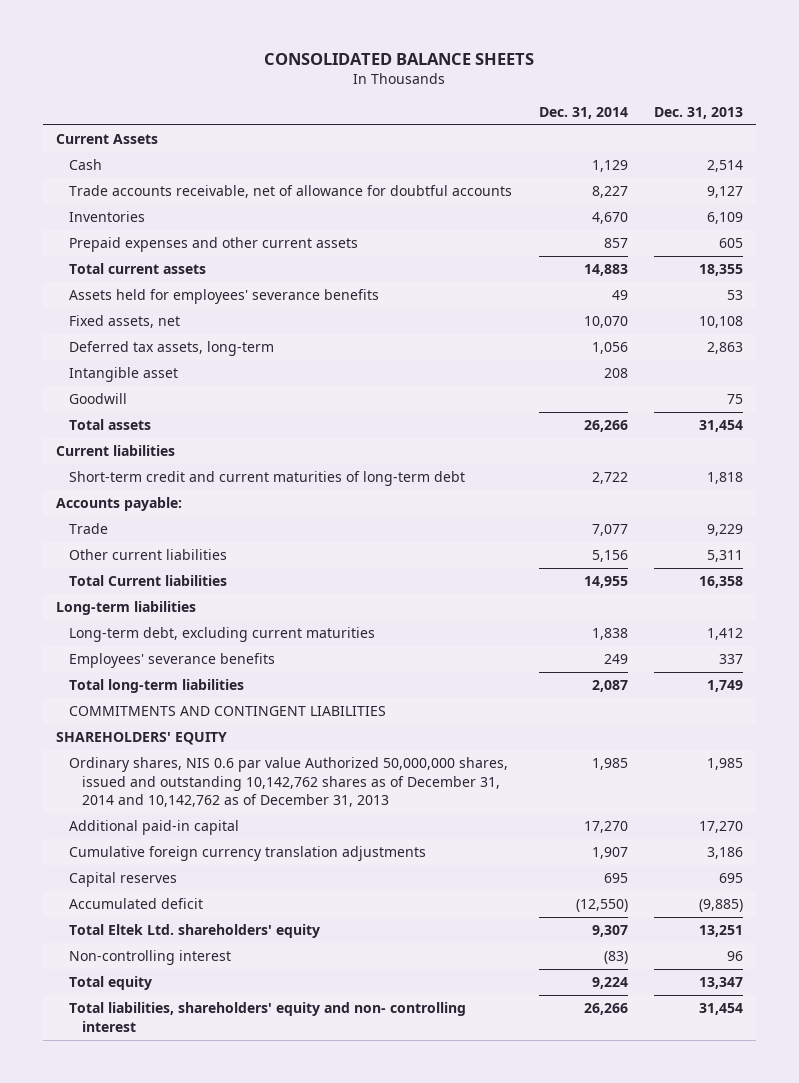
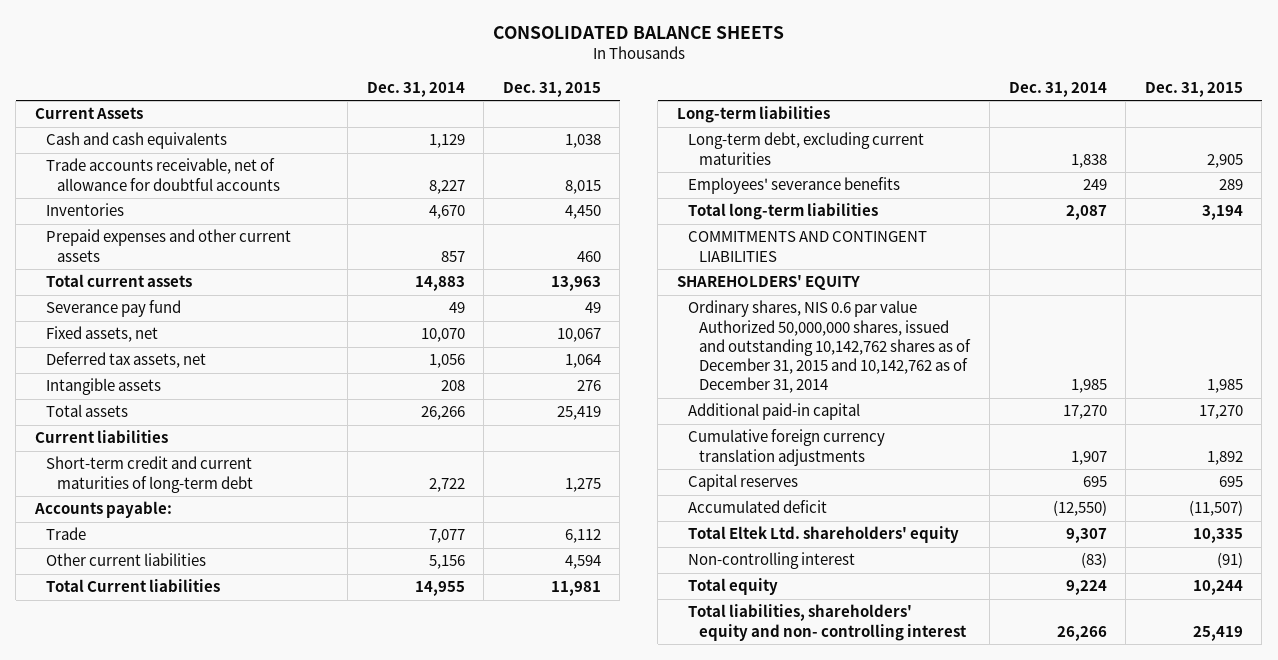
- | Dec. 31, 2014 | Dec. 31, 2013
+ | Dec. 31, 2014 | Dec. 31, 2015
- Cash | 1,129 | 2,514
+ Cash and cash equivalents | 1,129 | 1,038
- Assets held for employees' severance benefits | 49 | 53
+ Severance pay fund | 49 | 49
- Deferred tax assets, long-term | 1,056 | 2,863
- Intangible asset | 208 |
- Goodwill | | 75
+ Deferred tax assets, net | 1,056 | 1,064
+ Intangible assets | 208 | 276
- Ordinary shares, NIS 0.6 par value Authorized 50,000,000 shares, issued and outstanding 10,142,762 shares as of December 31, 2014 and 10,142,762 as of December 31, 2013 | 1,985 | 1,985
+ Ordinary shares, NIS 0.6 par value Authorized 50,000,000 shares, issued and outstanding 10,142,762 shares as of December 31, 2015 and 10,142,762 as of December 31, 2014 | 1,985 | 1,985

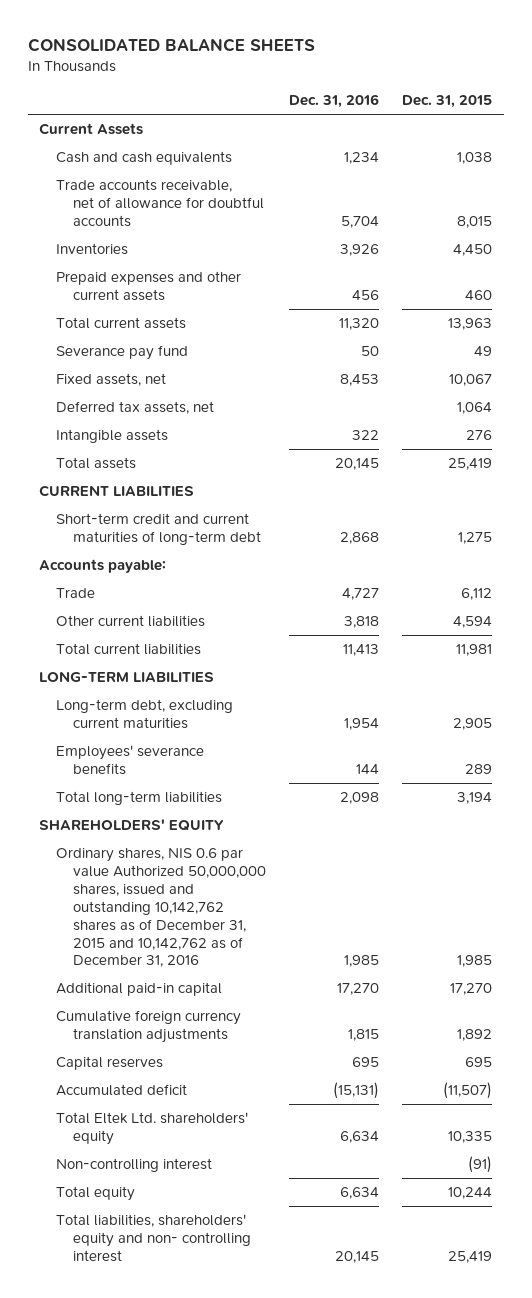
- | Dec. 31, 2014 | Dec. 31, 2015
+ | Dec. 31, 2016 | Dec. 31, 2015
- Current liabilities
+ CURRENT LIABILITIES
- Total Current liabilities | 14,955 | 11,981
- Long-term liabilities
+ Total current liabilities | 11,413 | 11,981
+ LONG-TERM LIABILITIES
- COMMITMENTS AND CONTINGENT LIABILITIES
- Ordinary shares, NIS 0.6 par value Authorized 50,000,000 shares, issued and outstanding 10,142,762 shares as of December 31, 2015 and 10,142,762 as of December 31, 2014 | 1,985 | 1,985
+ Ordinary shares, NIS 0.6 par value Authorized 50,000,000 shares, issued and outstanding 10,142,762 shares as of December 31, 2015 and 10,142,762 as of December 31, 2016 | 1,985 | 1,985

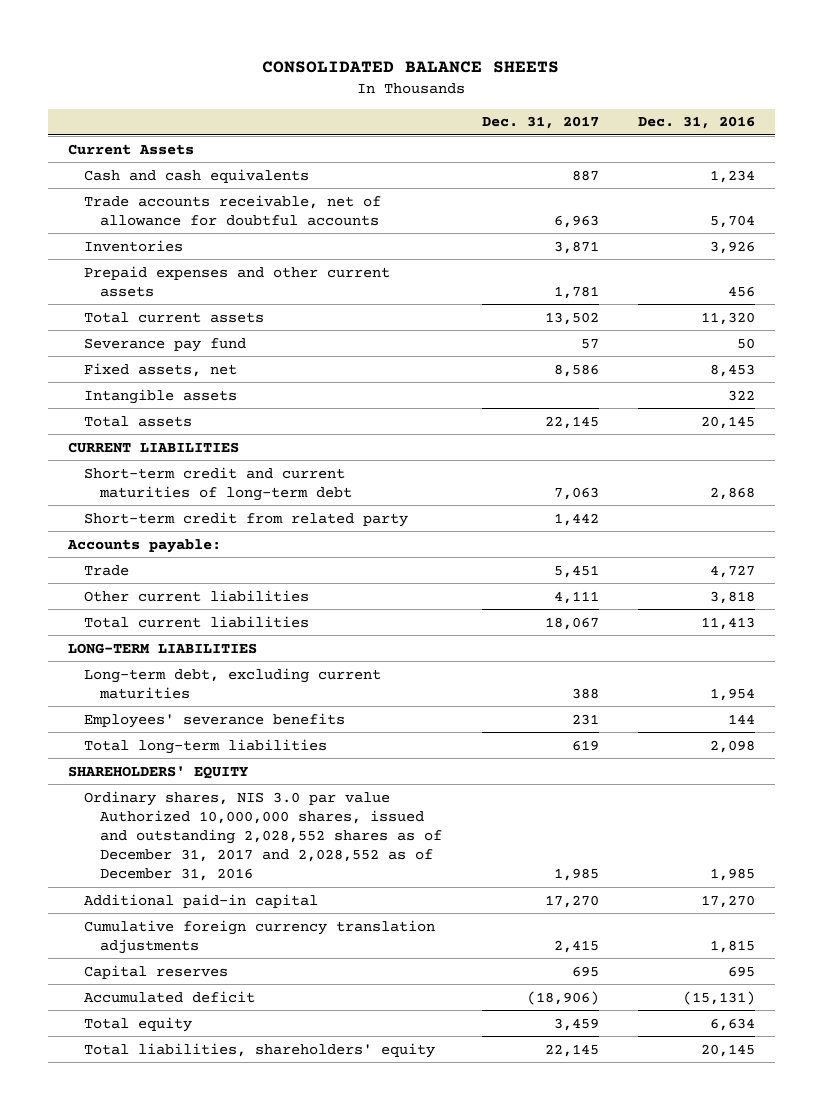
- | Dec. 31, 2016 | Dec. 31, 2015
+ | Dec. 31, 2017 | Dec. 31, 2016
- Deferred tax assets, net | | 1,064
+ Short-term credit from related party | 1,442 |
- Ordinary shares, NIS 0.6 par value Authorized 50,000,000 shares, issued and outstanding 10,142,762 shares as of December 31, 2015 and 10,142,762 as of December 31, 2016 | 1,985 | 1,985
+ Ordinary shares, NIS 3.0 par value Authorized 10,000,000 shares, issued and outstanding 2,028,552 shares as of December 31, 2017 and 2,028,552 as of December 31, 2016 | 1,985 | 1,985
- Total Eltek Ltd. shareholders' equity | 6,634 | 10,335
- Non-controlling interest | | (91)
- Total liabilities, shareholders' equity and non- controlling interest | 20,145 | 25,419
+ Total liabilities, shareholders' equity | 22,145 | 20,145

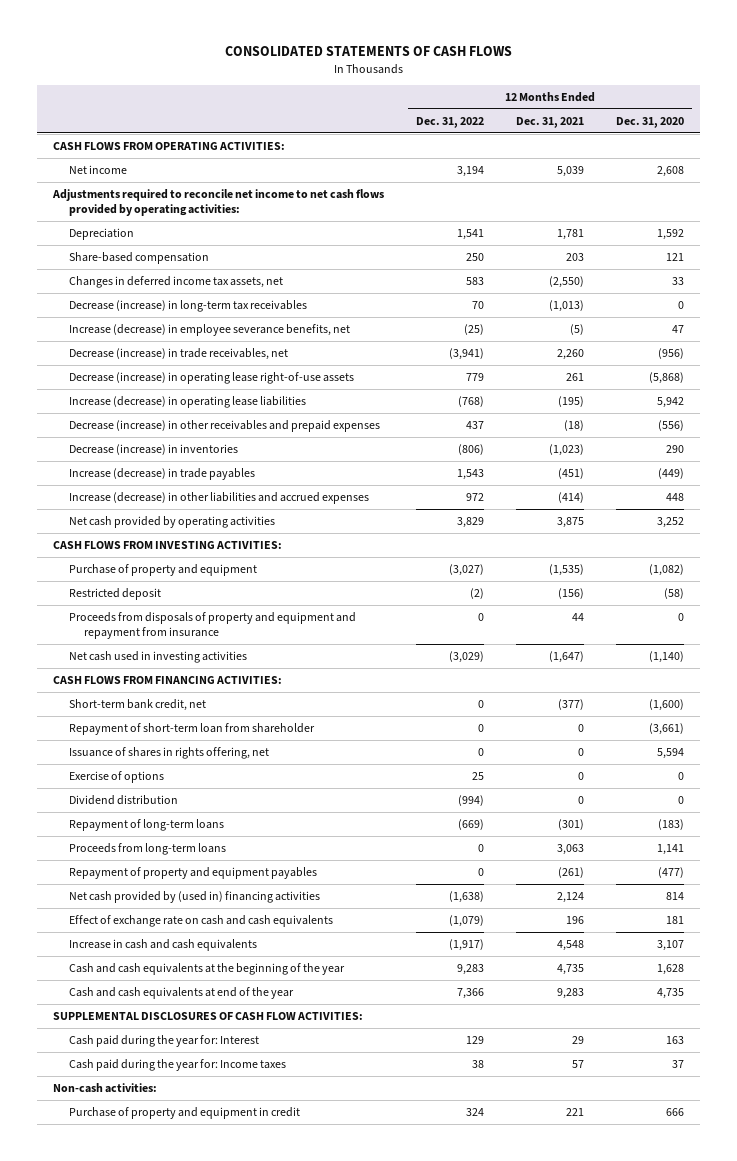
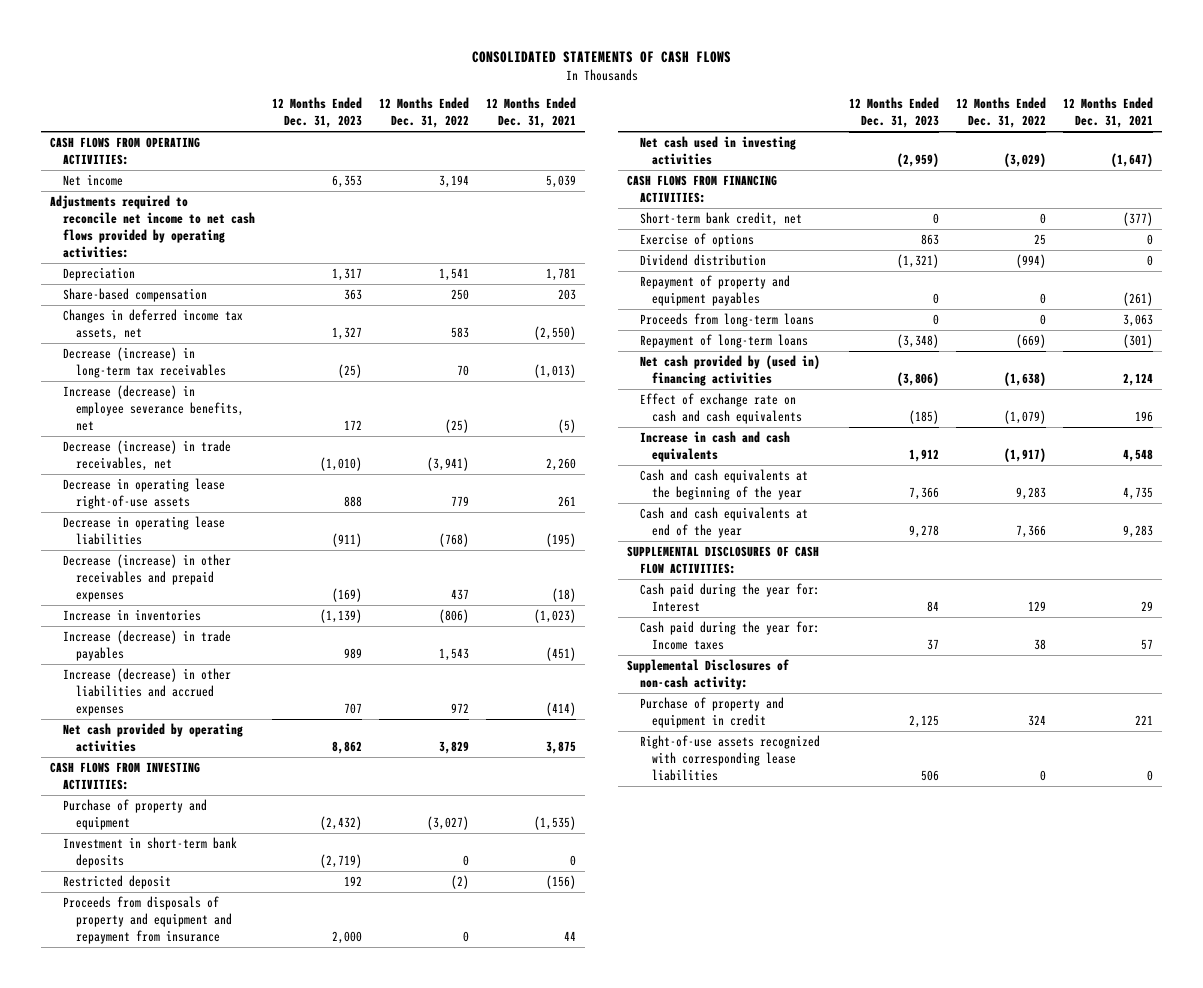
- | 12 Months Ended Dec. 31, 2022 | 12 Months Ended Dec. 31, 2021 | 12 Months Ended Dec. 31, 2020
+ | 12 Months Ended Dec. 31, 2023 | 12 Months Ended Dec. 31, 2022 | 12 Months Ended Dec. 31, 2021
- Decrease (increase) in operating lease right-of-use assets | 779 | 261 | (5,868)
- Increase (decrease) in operating lease liabilities | (768) | (195) | 5,942
+ Decrease in operating lease right-of-use assets | 888 | 779 | 261
+ Decrease in operating lease liabilities | (911) | (768) | (195)
- Decrease (increase) in inventories | (806) | (1,023) | 290
+ Increase in inventories | (1,139) | (806) | (1,023)
+ Investment in short-term bank deposits | (2,719) | 0 | 0
- Repayment of short-term loan from shareholder | 0 | 0 | (3,661)
- Issuance of shares in rights offering, net | 0 | 0 | 5,594
moved down: Proceeds from long-term loans | 0 | 0 | 3,063
moved down: Repayment of long-term loans | (3,348) | (669) | (301)
- Non-cash activities:
+ Supplemental Disclosures of non-cash activity:
+ Right-of-use assets recognized with corresponding lease liabilities | 506 | 0 | 0

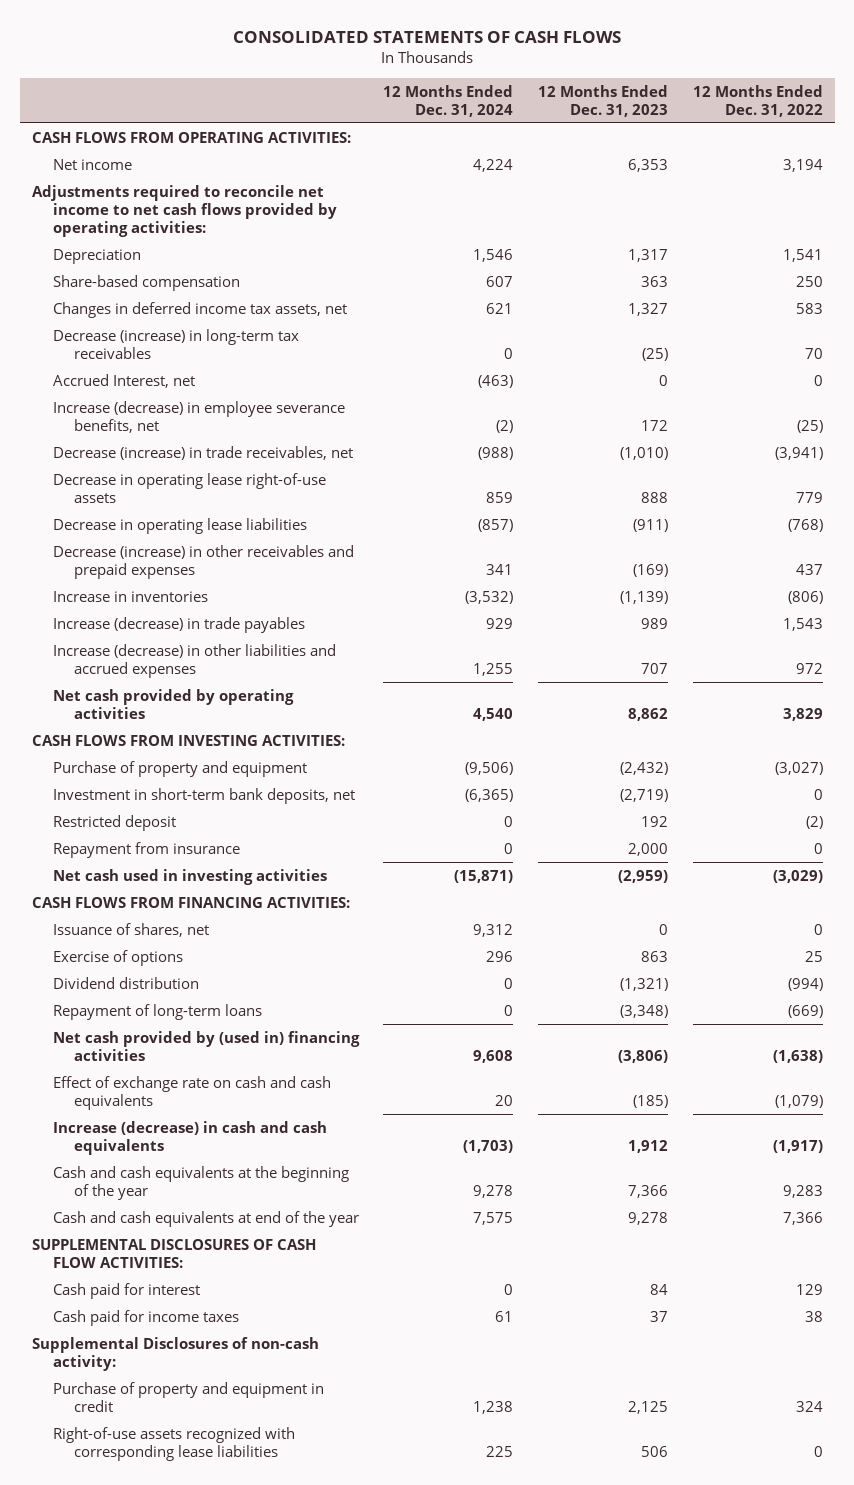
- | 12 Months Ended Dec. 31, 2023 | 12 Months Ended Dec. 31, 2022 | 12 Months Ended Dec. 31, 2021
+ | 12 Months Ended Dec. 31, 2024 | 12 Months Ended Dec. 31, 2023 | 12 Months Ended Dec. 31, 2022
+ Accrued Interest, net | (463) | 0 | 0
- Investment in short-term bank deposits | (2,719) | 0 | 0
+ Investment in short-term bank deposits, net | (6,365) | (2,719) | 0
- Proceeds from disposals of property and equipment and repayment from insurance | 2,000 | 0 | 44
+ Repayment from insurance | 0 | 2,000 | 0
- Short-term bank credit, net | 0 | 0 | (377)
+ Issuance of shares, net | 9,312 | 0 | 0
- Repayment of property and equipment payables | 0 | 0 | (261)
- Proceeds from long-term loans | 0 | 0 | 3,063
- Increase in cash and cash equivalents | 1,912 | (1,917) | 4,548
+ Increase (decrease) in cash and cash equivalents | (1,703) | 1,912 | (1,917)
- Cash paid during the year for: Interest | 84 | 129 | 29
- Cash paid during the year for: Income taxes | 37 | 38 | 57
+ Cash paid for interest | 0 | 84 | 129
+ Cash paid for income taxes | 61 | 37 | 38

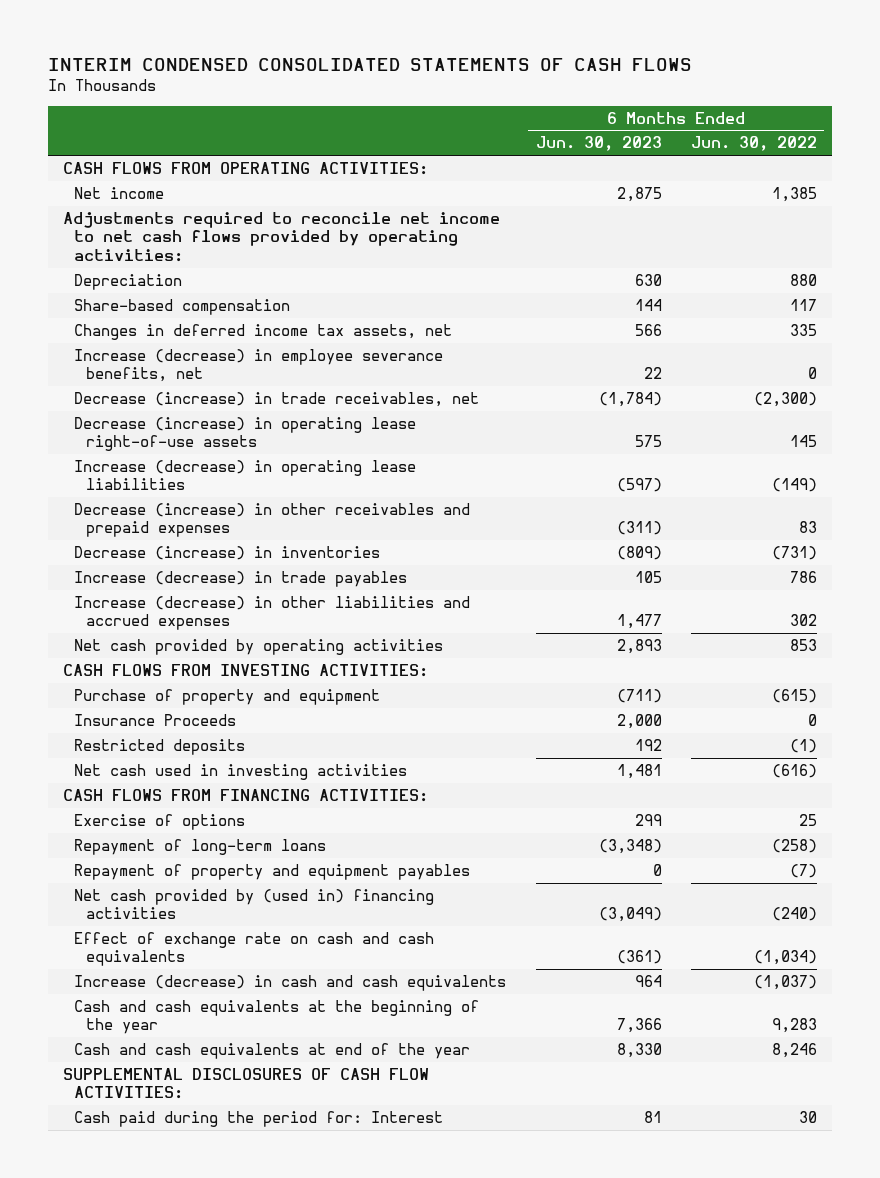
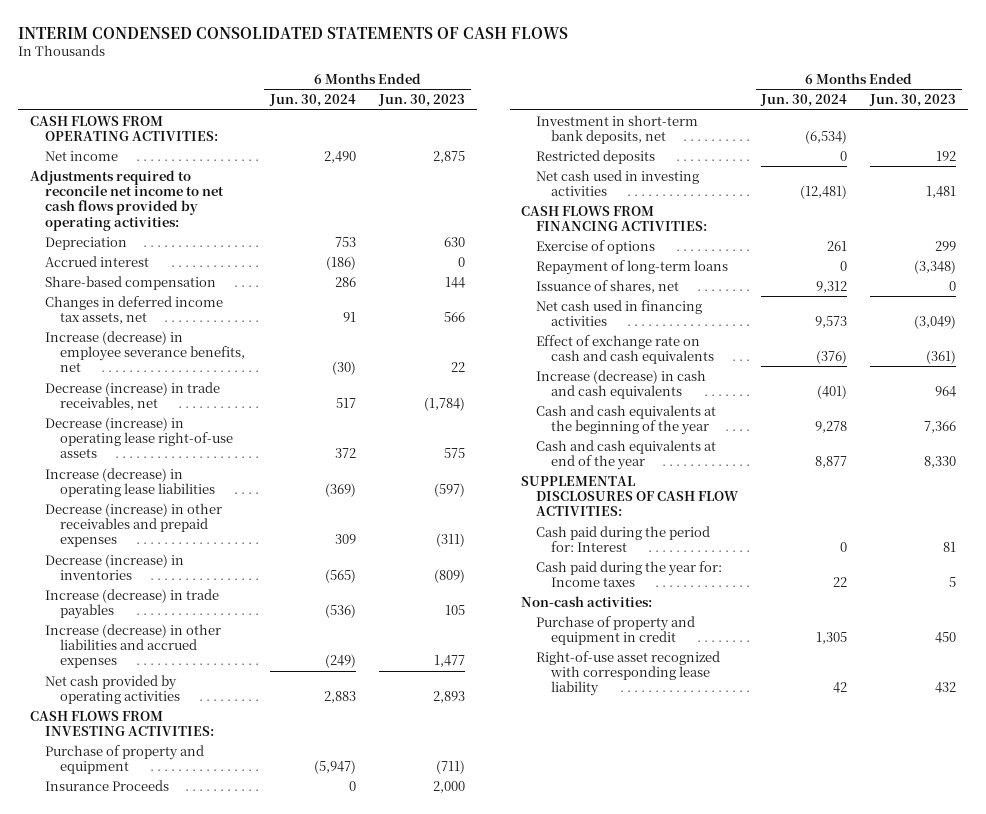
- | 6 Months Ended Jun. 30, 2023 | 6 Months Ended Jun. 30, 2022
+ | 6 Months Ended Jun. 30, 2024 | 6 Months Ended Jun. 30, 2023
+ Accrued interest | (186) | 0
+ Investment in short-term bank deposits, net | (6,534) |
- Repayment of property and equipment payables | 0 | (7)
- Net cash provided by (used in) financing activities | (3,049) | (240)
+ Issuance of shares, net | 9,312 | 0
+ Net cash used in financing activities | 9,573 | (3,049)
+ Cash paid during the year for: Income taxes | 22 | 5
+ Non-cash activities:
+ Purchase of property and equipment in credit | 1,305 | 450
+ Right-of-use asset recognized with corresponding lease liability | 42 | 432

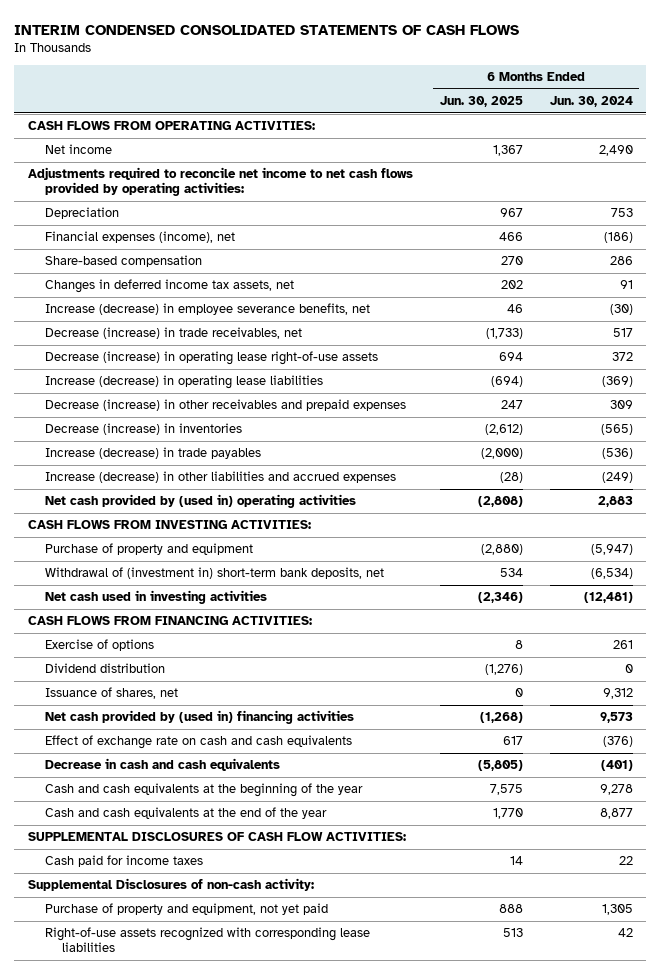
- | 6 Months Ended Jun. 30, 2024 | 6 Months Ended Jun. 30, 2023
+ | 6 Months Ended Jun. 30, 2025 | 6 Months Ended Jun. 30, 2024
- Accrued interest | (186) | 0
+ Financial expenses (income), net | 466 | (186)
- Net cash provided by operating activities | 2,883 | 2,893
+ Net cash provided by (used in) operating activities | (2,808) | 2,883
- Insurance Proceeds | 0 | 2,000
- Investment in short-term bank deposits, net | (6,534) |
- Restricted deposits | 0 | 192
+ Withdrawal of (investment in) short-term bank deposits, net | 534 | (6,534)
- Repayment of long-term loans | 0 | (3,348)
+ Dividend distribution | (1,276) | 0
- Net cash used in financing activities | 9,573 | (3,049)
+ Net cash provided by (used in) financing activities | (1,268) | 9,573
- Increase (decrease) in cash and cash equivalents | (401) | 964
+ Decrease in cash and cash equivalents | (5,805) | (401)
- Cash and cash equivalents at end of the year | 8,877 | 8,330
+ Cash and cash equivalents at the end of the year | 1,770 | 8,877
- Cash paid during the period for: Interest | 0 | 81
- Cash paid during the year for: Income taxes | 22 | 5
- Non-cash activities:
- Purchase of property and equipment in credit | 1,305 | 450
- Right-of-use asset recognized with corresponding lease liability | 42 | 432
+ Cash paid for income taxes | 14 | 22
+ Supplemental Disclosures of non-cash activity:
+ Purchase of property and equipment, not yet paid | 888 | 1,305
+ Right-of-use assets recognized with corresponding lease liabilities | 513 | 42

